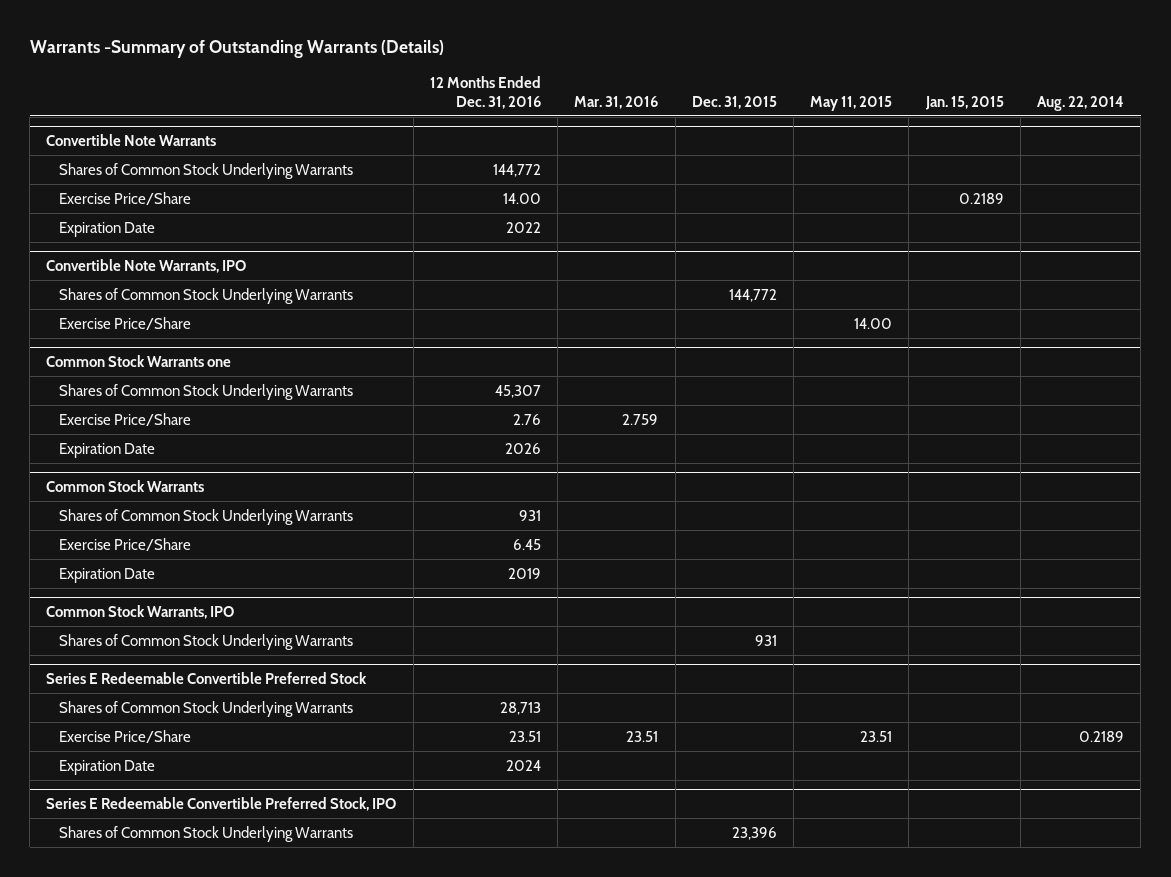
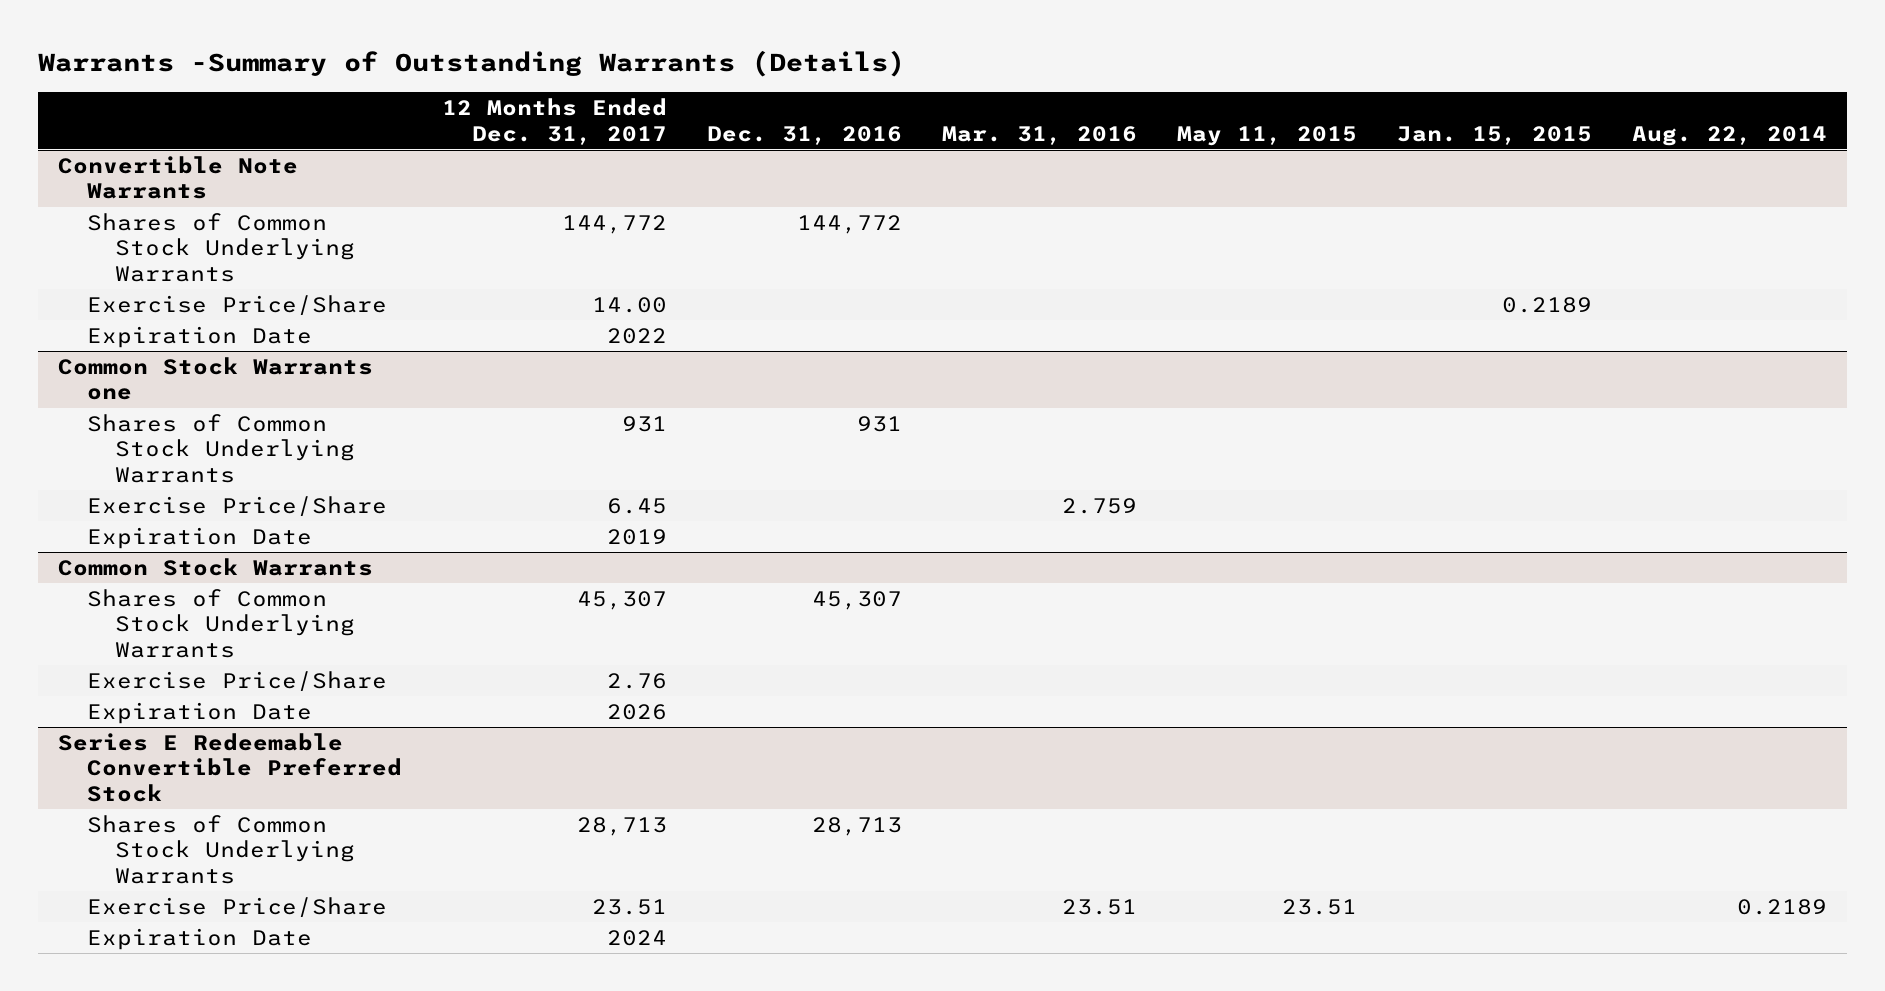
- | 12 Months Ended Dec. 31, 2016 | Mar. 31, 2016 | Dec. 31, 2015 | May 11, 2015 | Jan. 15, 2015 | Aug. 22, 2014
+ | 12 Months Ended Dec. 31, 2017 | Dec. 31, 2016 | Mar. 31, 2016 | May 11, 2015 | Jan. 15, 2015 | Aug. 22, 2014
- Convertible Note Warrants, IPO
- Shares of Common Stock Underlying Warrants | | | 144,772 | | |
- Exercise Price/Share | | | | 14.00 | |
- Common Stock Warrants, IPO
- Shares of Common Stock Underlying Warrants | | | 931 | | |
- Series E Redeemable Convertible Preferred Stock, IPO
- Shares of Common Stock Underlying Warrants | | | 23,396 | | |

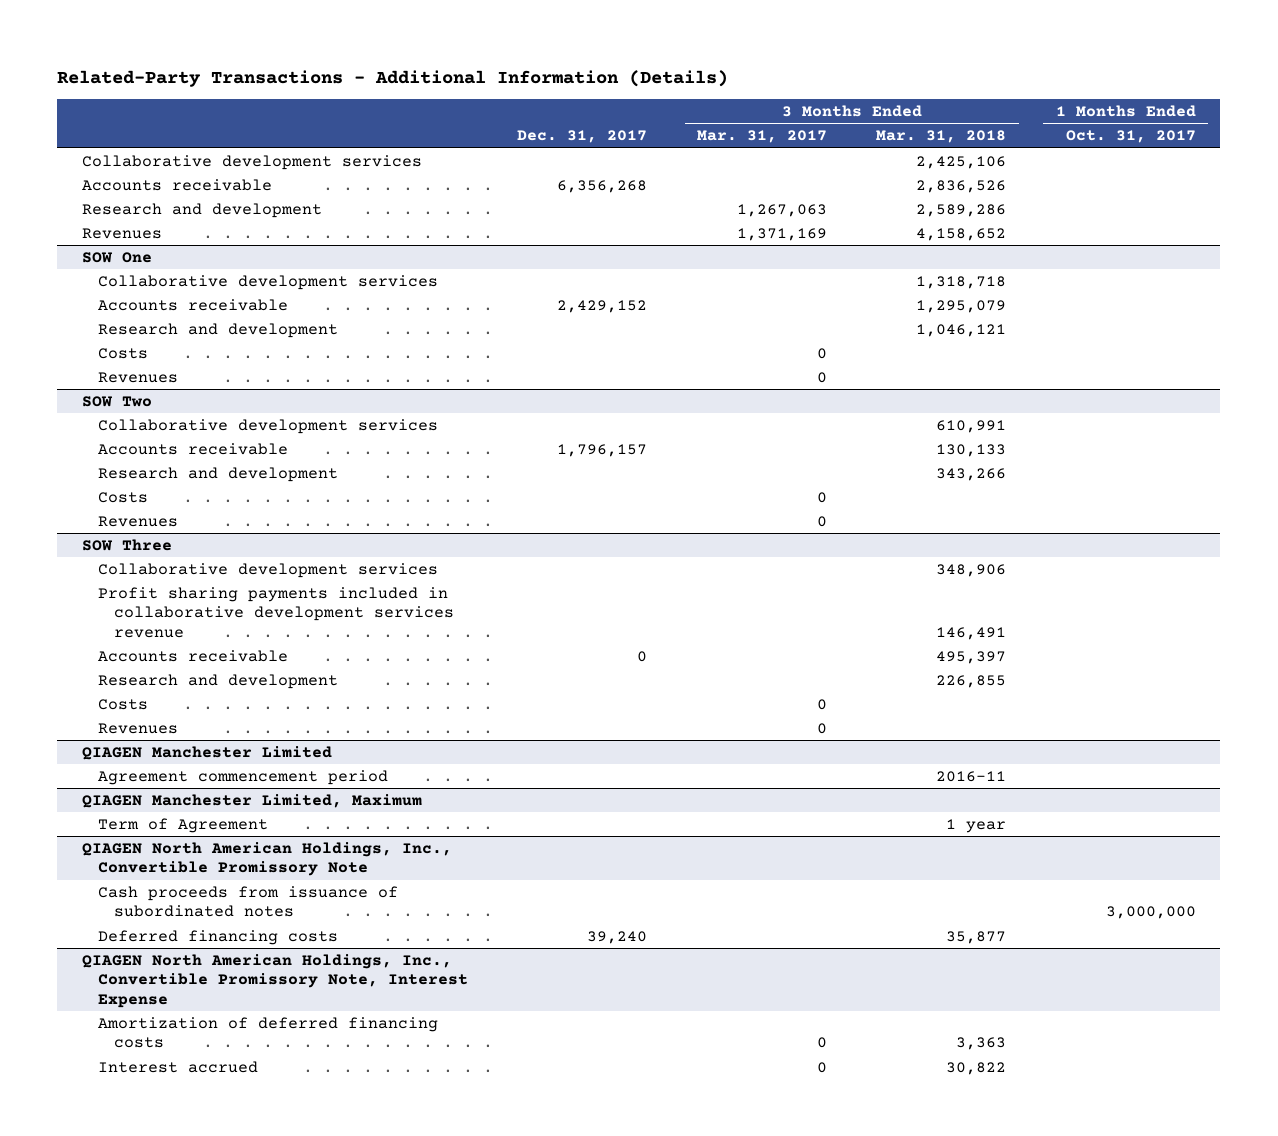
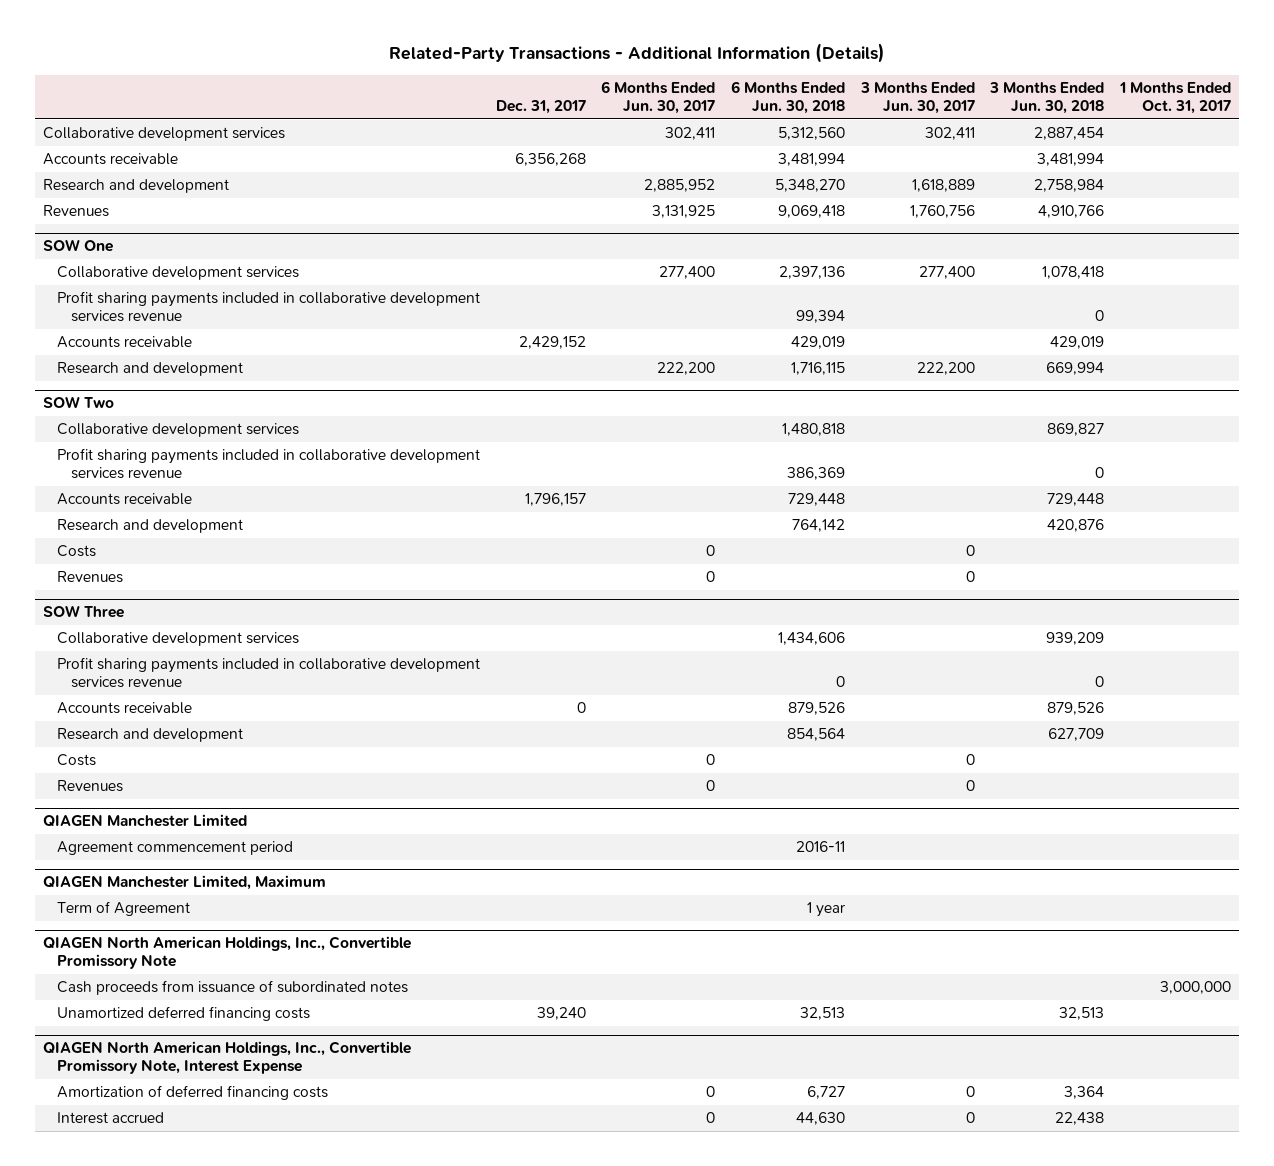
- | Dec. 31, 2017 | 3 Months Ended Mar. 31, 2017 | 3 Months Ended Mar. 31, 2018 | 1 Months Ended Oct. 31, 2017
+ | Dec. 31, 2017 | 6 Months Ended Jun. 30, 2017 | 6 Months Ended Jun. 30, 2018 | 3 Months Ended Jun. 30, 2017 | 3 Months Ended Jun. 30, 2018 | 1 Months Ended Oct. 31, 2017
@ SOW One
+ Profit sharing payments included in collaborative development services revenue | | | 99,394 | | 0 |
- Costs | | 0 | |
- Revenues | | 0 | |
@ SOW Two
+ Profit sharing payments included in collaborative development services revenue | | | 386,369 | | 0 |
@ QIAGEN North American Holdings, Inc., Convertible Promissory Note
- Deferred financing costs | 39,240 | | 35,877 |
+ Unamortized deferred financing costs | 39,240 | | 32,513 | | 32,513 |

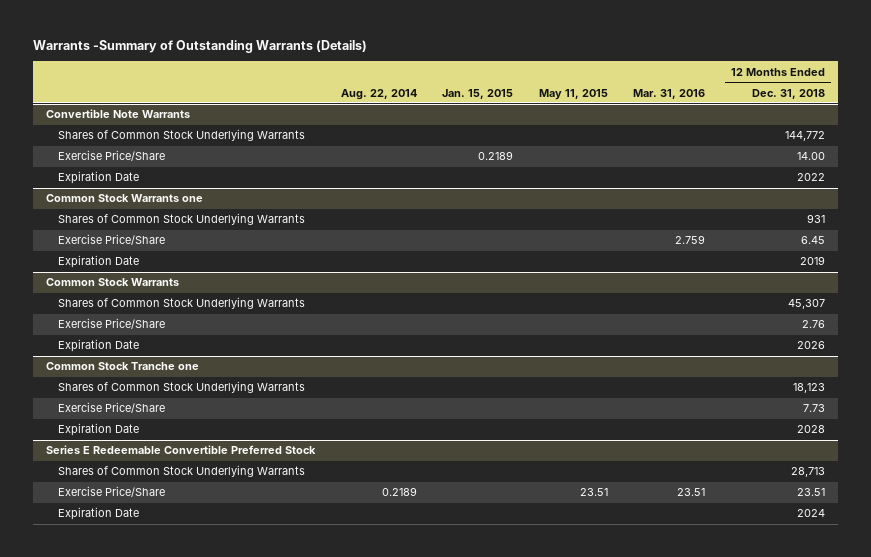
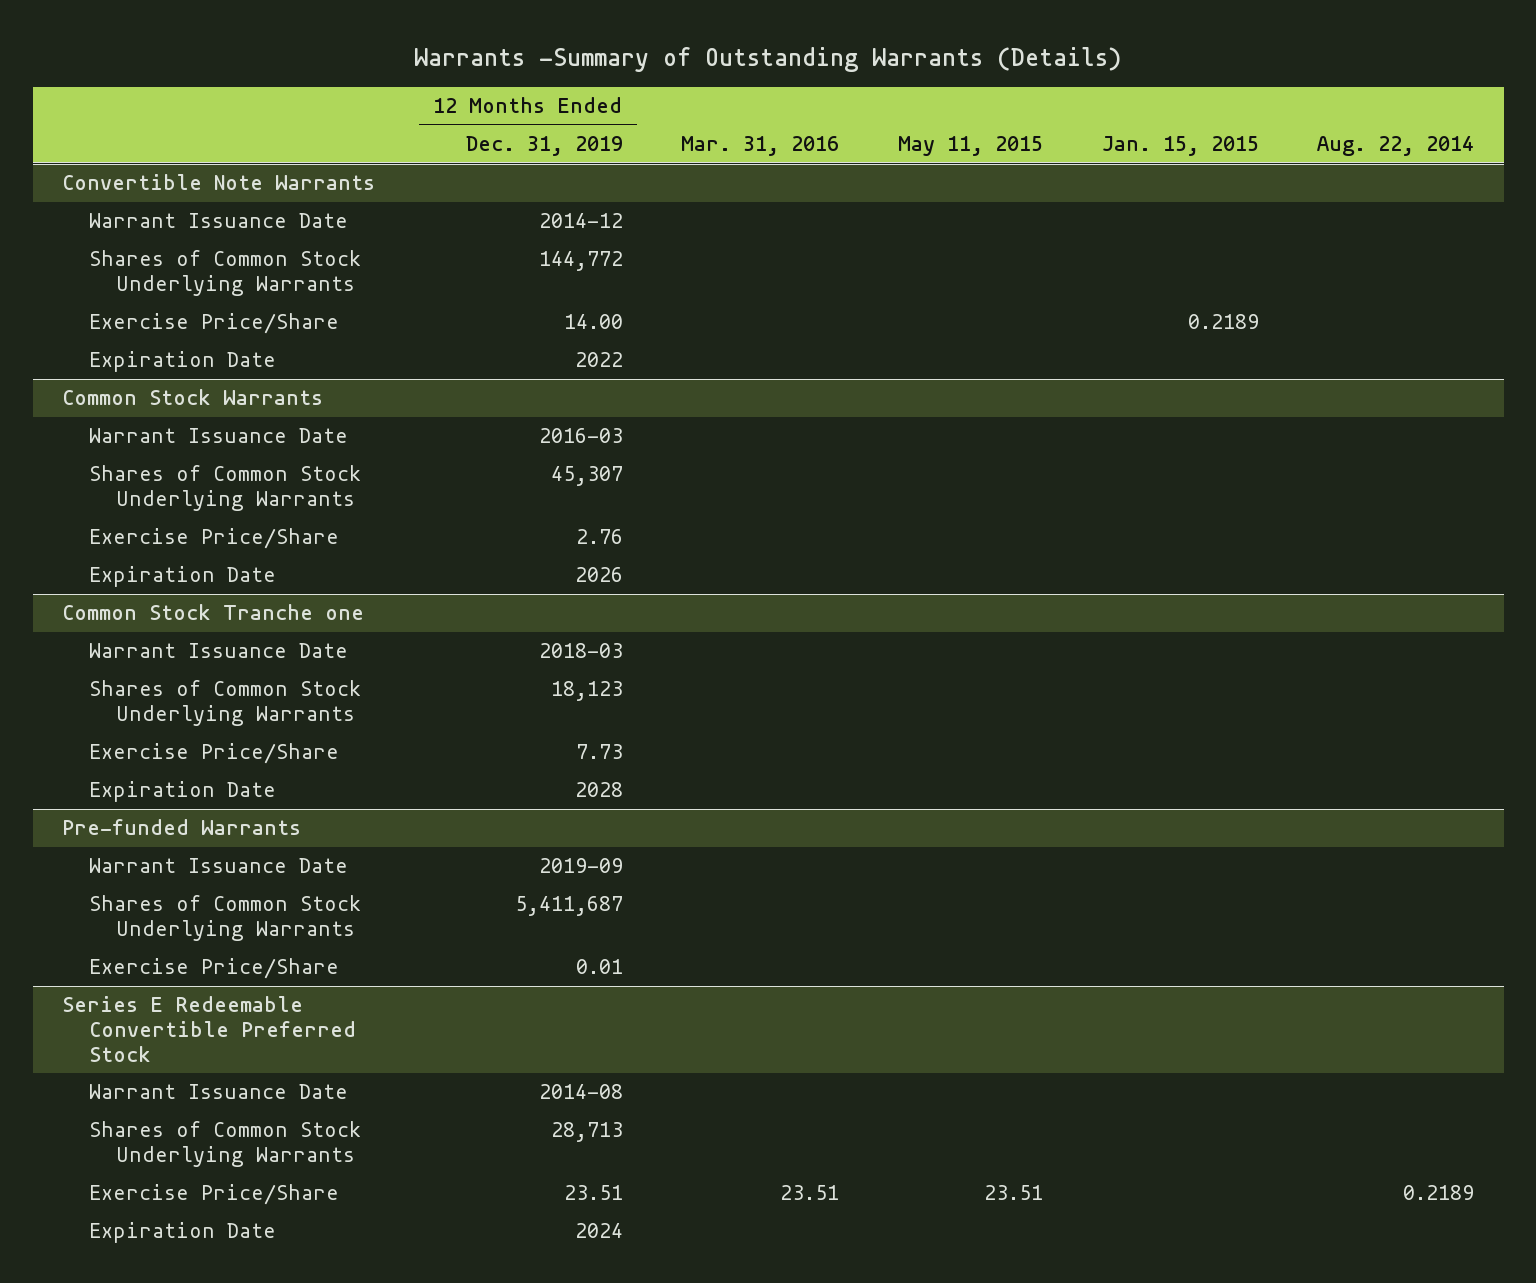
- | Aug. 22, 2014 | Jan. 15, 2015 | May 11, 2015 | Mar. 31, 2016 | 12 Months Ended Dec. 31, 2018
+ | 12 Months Ended Dec. 31, 2019 | Mar. 31, 2016 | May 11, 2015 | Jan. 15, 2015 | Aug. 22, 2014
@ Convertible Note Warrants
+ Warrant Issuance Date | 2014-12 | | | |
- Common Stock Warrants one
- Shares of Common Stock Underlying Warrants | | | | | 931
- Exercise Price/Share | | | | 2.759 | 6.45
- Expiration Date | | | | | 2019
@ Common Stock Warrants
+ Warrant Issuance Date | 2016-03 | | | |
@ Common Stock Tranche one
+ Warrant Issuance Date | 2018-03 | | | |
+ Pre-funded Warrants
+ Warrant Issuance Date | 2019-09 | | | |
+ Shares of Common Stock Underlying Warrants | 5,411,687 | | | |
+ Exercise Price/Share | 0.01 | | | |
@ Series E Redeemable Convertible Preferred Stock
+ Warrant Issuance Date | 2014-08 | | | |

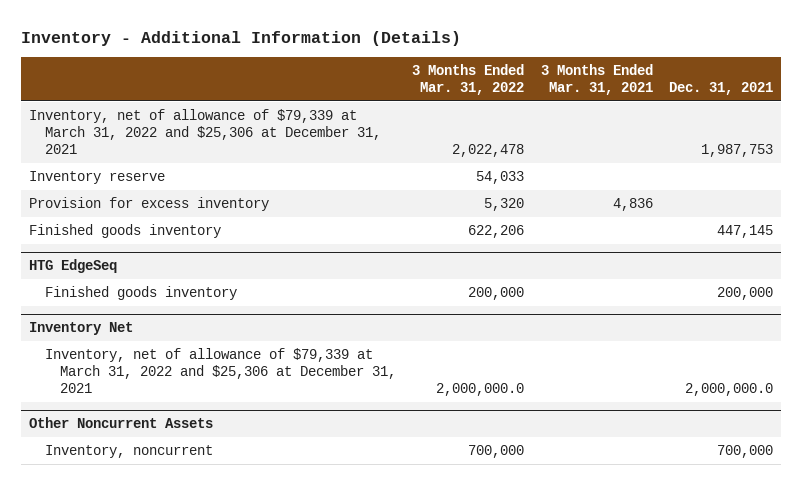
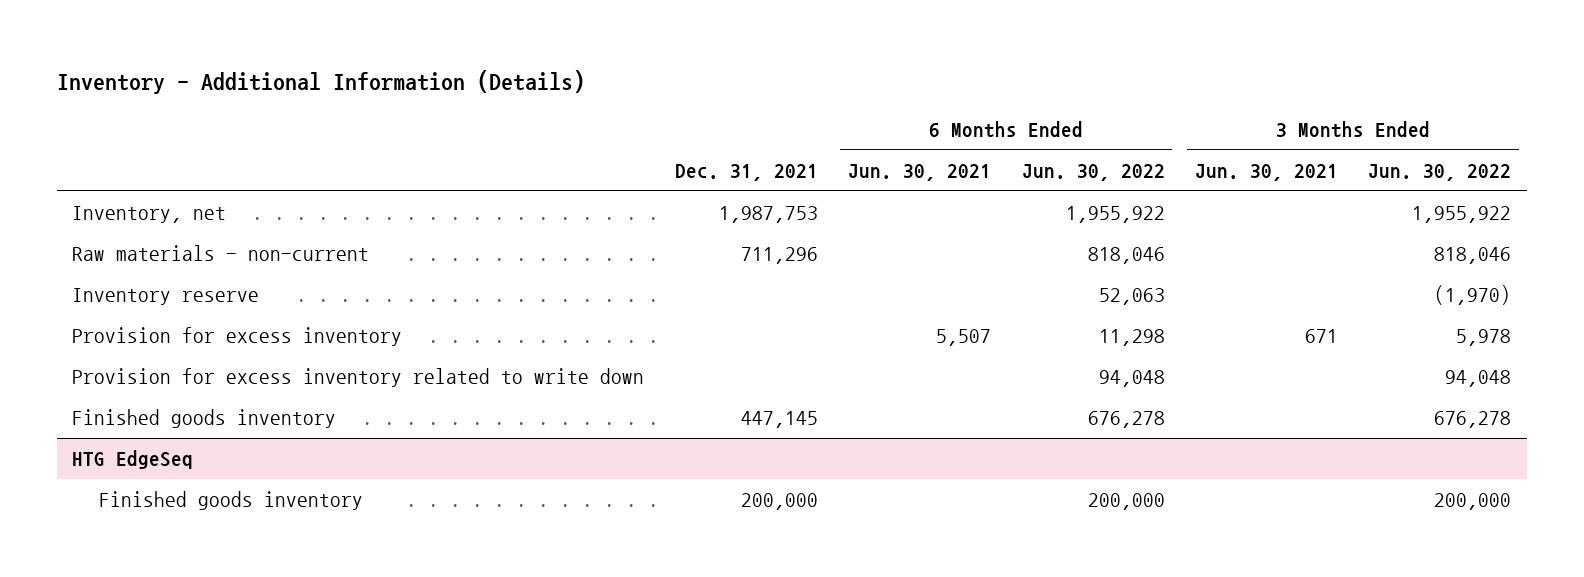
- | 3 Months Ended Mar. 31, 2022 | 3 Months Ended Mar. 31, 2021 | Dec. 31, 2021
+ | Dec. 31, 2021 | 6 Months Ended Jun. 30, 2021 | 6 Months Ended Jun. 30, 2022 | 3 Months Ended Jun. 30, 2021 | 3 Months Ended Jun. 30, 2022
- Inventory, net of allowance of $79,339 at March 31, 2022 and $25,306 at December 31, 2021 | 2,022,478 | | 1,987,753
+ Inventory, net | 1,987,753 | | 1,955,922 | | 1,955,922
+ Raw materials - non-current | 711,296 | | 818,046 | | 818,046
+ Provision for excess inventory related to write down | | | 94,048 | | 94,048
- Inventory Net
- Inventory, net of allowance of $79,339 at March 31, 2022 and $25,306 at December 31, 2021 | 2,000,000.0 | | 2,000,000.0
- Other Noncurrent Assets
- Inventory, noncurrent | 700,000 | | 700,000

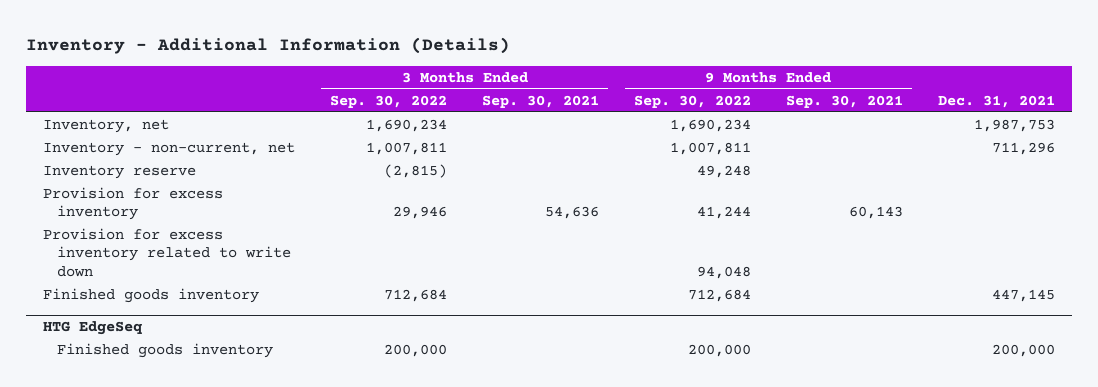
- | Dec. 31, 2021 | 6 Months Ended Jun. 30, 2021 | 6 Months Ended Jun. 30, 2022 | 3 Months Ended Jun. 30, 2021 | 3 Months Ended Jun. 30, 2022
+ | 3 Months Ended Sep. 30, 2022 | 3 Months Ended Sep. 30, 2021 | 9 Months Ended Sep. 30, 2022 | 9 Months Ended Sep. 30, 2021 | Dec. 31, 2021
- Raw materials - non-current | 711,296 | | 818,046 | | 818,046
+ Inventory - non-current, net | 1,007,811 | | 1,007,811 | | 711,296

